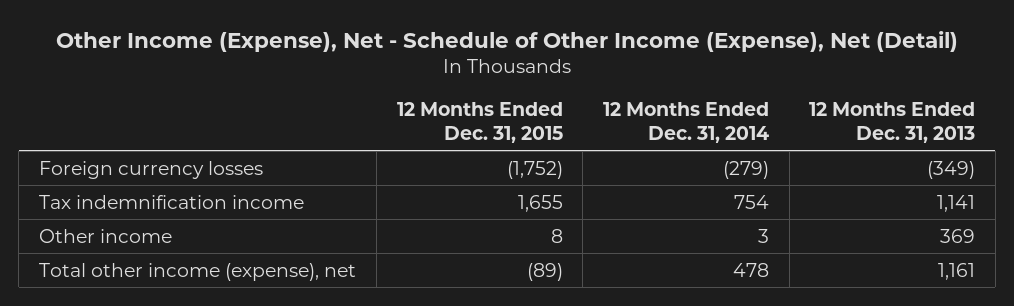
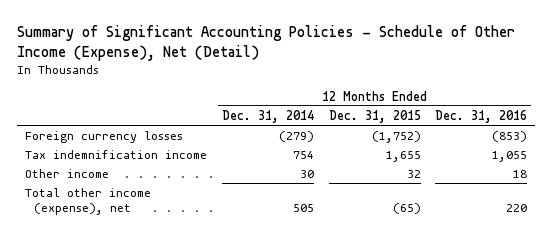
- Other Income (Expense), Net - Schedule of Other Income (Expense), Net (Detail)
+ Summary of Significant Accounting Policies - Schedule of Other Income (Expense), Net (Detail)
- | 12 Months Ended Dec. 31, 2015 | 12 Months Ended Dec. 31, 2014 | 12 Months Ended Dec. 31, 2013
+ | 12 Months Ended Dec. 31, 2014 | 12 Months Ended Dec. 31, 2015 | 12 Months Ended Dec. 31, 2016
- Other income | 8 | 3 | 369
- Total other income (expense), net | (89) | 478 | 1,161
+ Other income | 30 | 32 | 18
+ Total other income (expense), net | 505 | (65) | 220

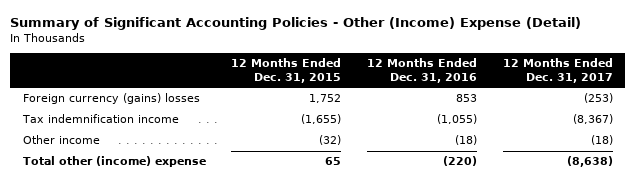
- Summary of Significant Accounting Policies - Schedule of Other Income (Expense), Net (Detail)
+ Summary of Significant Accounting Policies - Other (Income) Expense (Detail)
- | 12 Months Ended Dec. 31, 2014 | 12 Months Ended Dec. 31, 2015 | 12 Months Ended Dec. 31, 2016
+ | 12 Months Ended Dec. 31, 2015 | 12 Months Ended Dec. 31, 2016 | 12 Months Ended Dec. 31, 2017
- Foreign currency losses | (279) | (1,752) | (853)
- Tax indemnification income | 754 | 1,655 | 1,055
- Other income | 30 | 32 | 18
- Total other income (expense), net | 505 | (65) | 220
+ Foreign currency (gains) losses | 1,752 | 853 | (253)
+ Tax indemnification income | (1,655) | (1,055) | (8,367)
+ Other income | (32) | (18) | (18)
+ Total other (income) expense | 65 | (220) | (8,638)

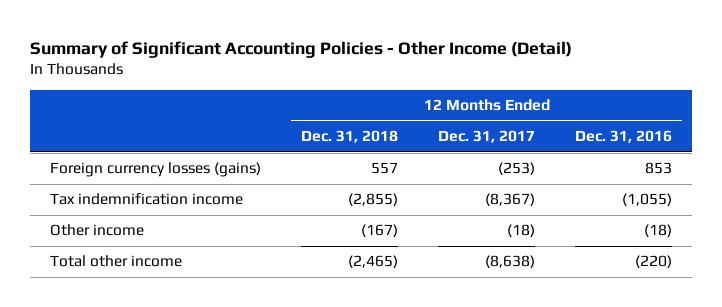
- Summary of Significant Accounting Policies - Other (Income) Expense (Detail)
+ Summary of Significant Accounting Policies - Other Income (Detail)
- | 12 Months Ended Dec. 31, 2015 | 12 Months Ended Dec. 31, 2016 | 12 Months Ended Dec. 31, 2017
+ | 12 Months Ended Dec. 31, 2018 | 12 Months Ended Dec. 31, 2017 | 12 Months Ended Dec. 31, 2016
- Foreign currency (gains) losses | 1,752 | 853 | (253)
+ Foreign currency losses (gains) | 557 | (253) | 853
- Total other (income) expense | 65 | (220) | (8,638)
+ Total other income | (2,465) | (8,638) | (220)

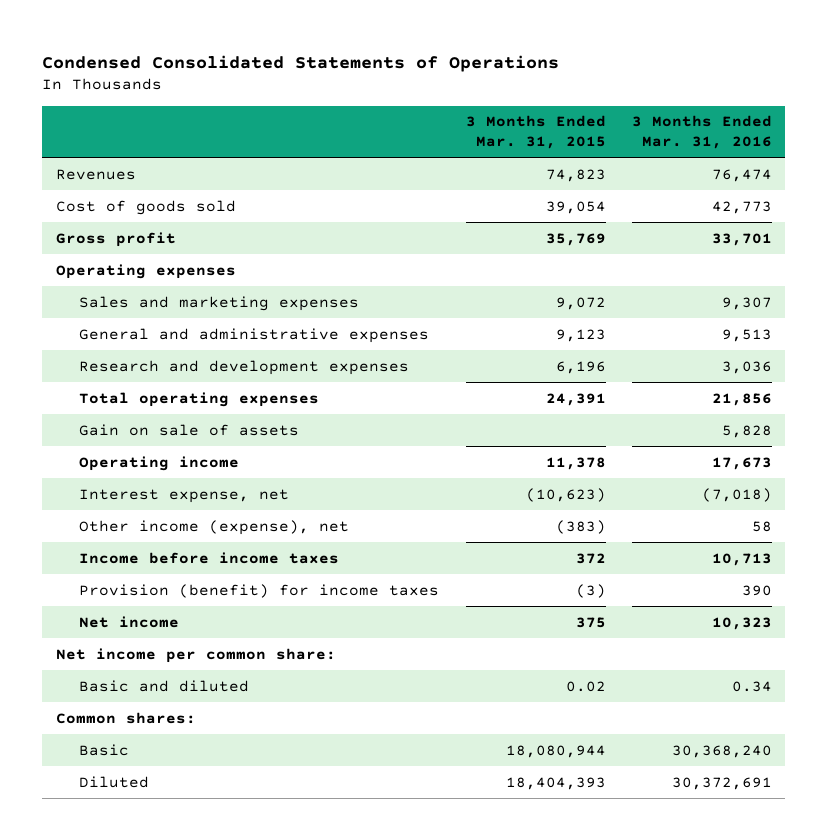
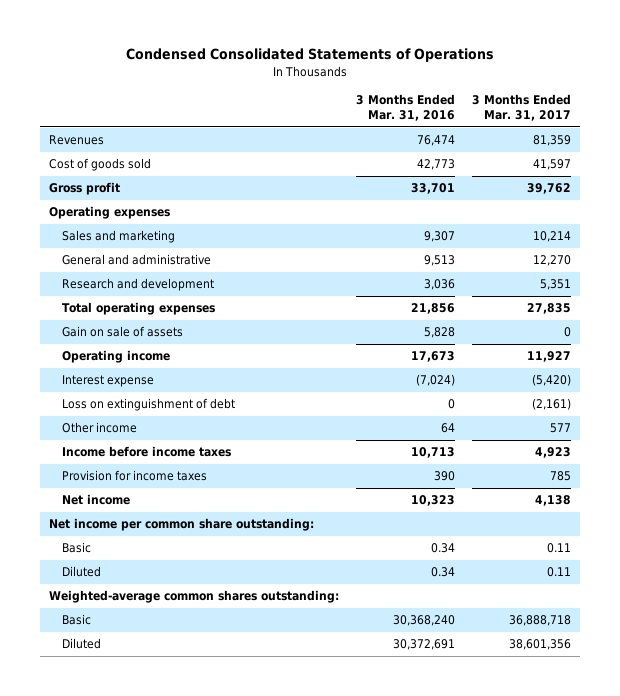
- | 3 Months Ended Mar. 31, 2015 | 3 Months Ended Mar. 31, 2016
+ | 3 Months Ended Mar. 31, 2016 | 3 Months Ended Mar. 31, 2017
- Sales and marketing expenses | 9,072 | 9,307
- General and administrative expenses | 9,123 | 9,513
- Research and development expenses | 6,196 | 3,036
+ Sales and marketing | 9,307 | 10,214
+ General and administrative | 9,513 | 12,270
+ Research and development | 3,036 | 5,351
- Interest expense, net | (10,623) | (7,018)
- Other income (expense), net | (383) | 58
+ Interest expense | (7,024) | (5,420)
+ Loss on extinguishment of debt | 0 | (2,161)
+ Other income | 64 | 577
- Provision (benefit) for income taxes | (3) | 390
+ Provision for income taxes | 390 | 785
- Net income per common share:
- Basic and diluted | 0.02 | 0.34
- Common shares:
+ Net income per common share outstanding:
+ Basic | 0.34 | 0.11
+ Diluted | 0.34 | 0.11
+ Weighted-average common shares outstanding:

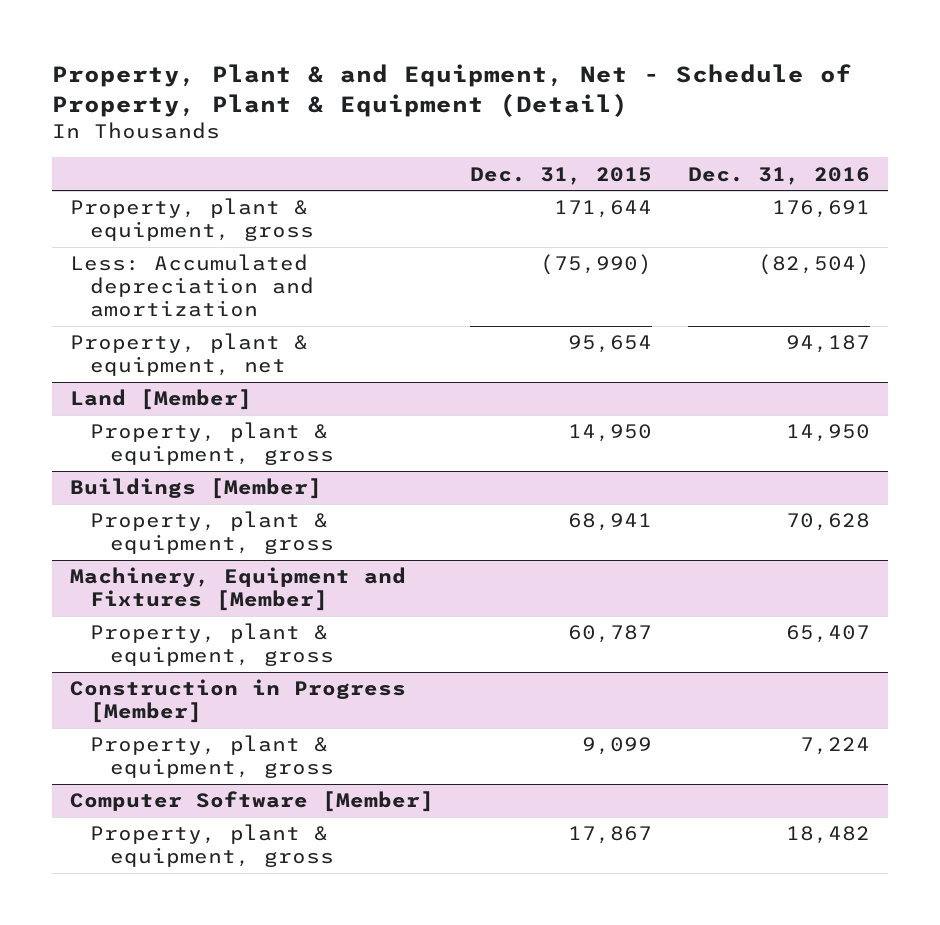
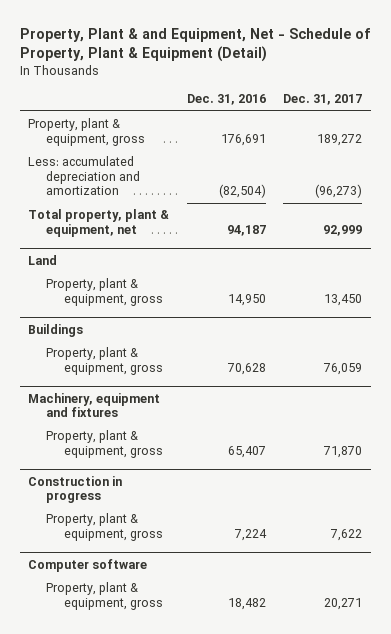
- | Dec. 31, 2015 | Dec. 31, 2016
+ | Dec. 31, 2016 | Dec. 31, 2017
- Less: Accumulated depreciation and amortization | (75,990) | (82,504)
- Property, plant & equipment, net | 95,654 | 94,187
- Land [Member]
+ Less: accumulated depreciation and amortization | (82,504) | (96,273)
+ Total property, plant & equipment, net | 94,187 | 92,999
+ Land
- Buildings [Member]
+ Buildings
- Machinery, Equipment and Fixtures [Member]
+ Machinery, equipment and fixtures
- Construction in Progress [Member]
+ Construction in progress
- Computer Software [Member]
+ Computer software

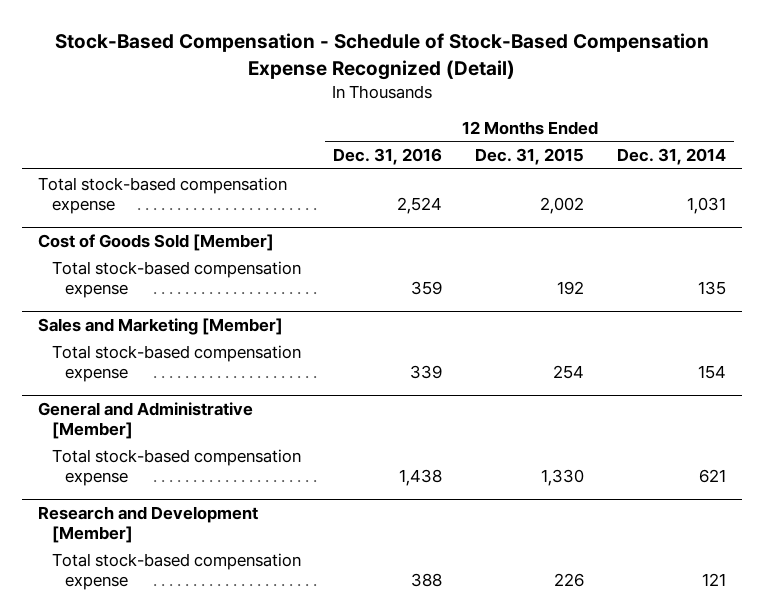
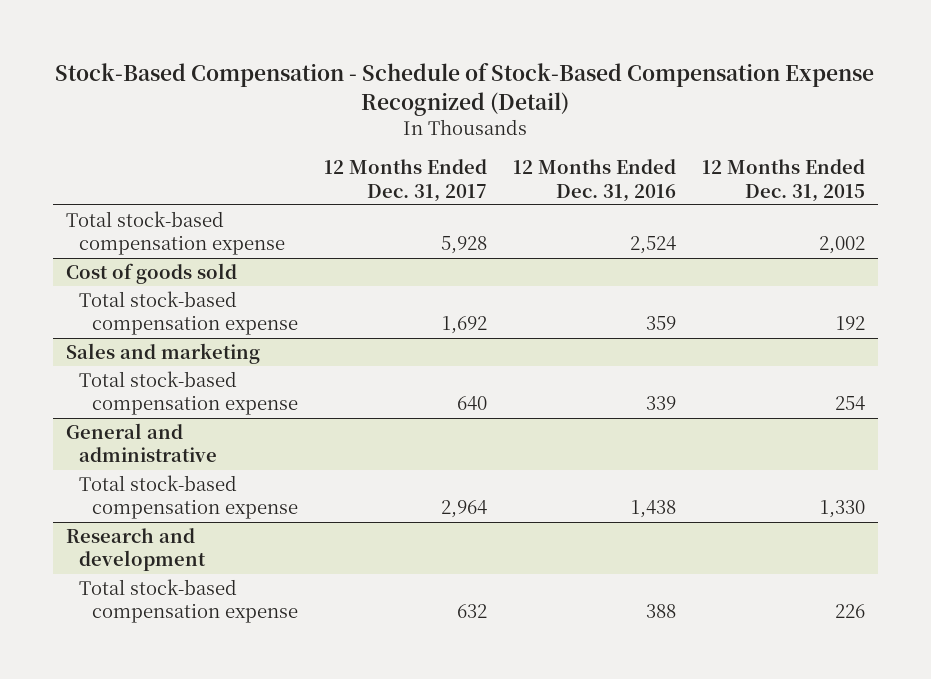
- | 12 Months Ended Dec. 31, 2016 | 12 Months Ended Dec. 31, 2015 | 12 Months Ended Dec. 31, 2014
+ | 12 Months Ended Dec. 31, 2017 | 12 Months Ended Dec. 31, 2016 | 12 Months Ended Dec. 31, 2015
- Cost of Goods Sold [Member]
+ Cost of goods sold
- Sales and Marketing [Member]
+ Sales and marketing
- General and Administrative [Member]
+ General and administrative
- Research and Development [Member]
+ Research and development

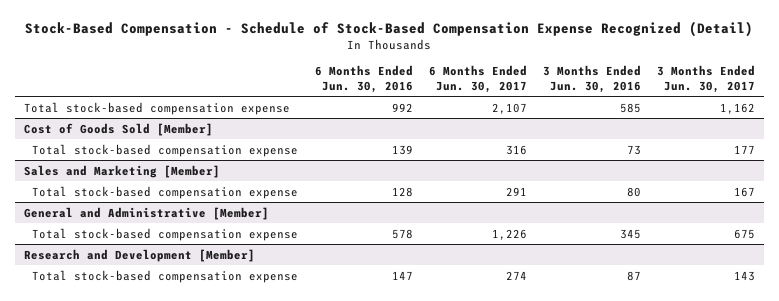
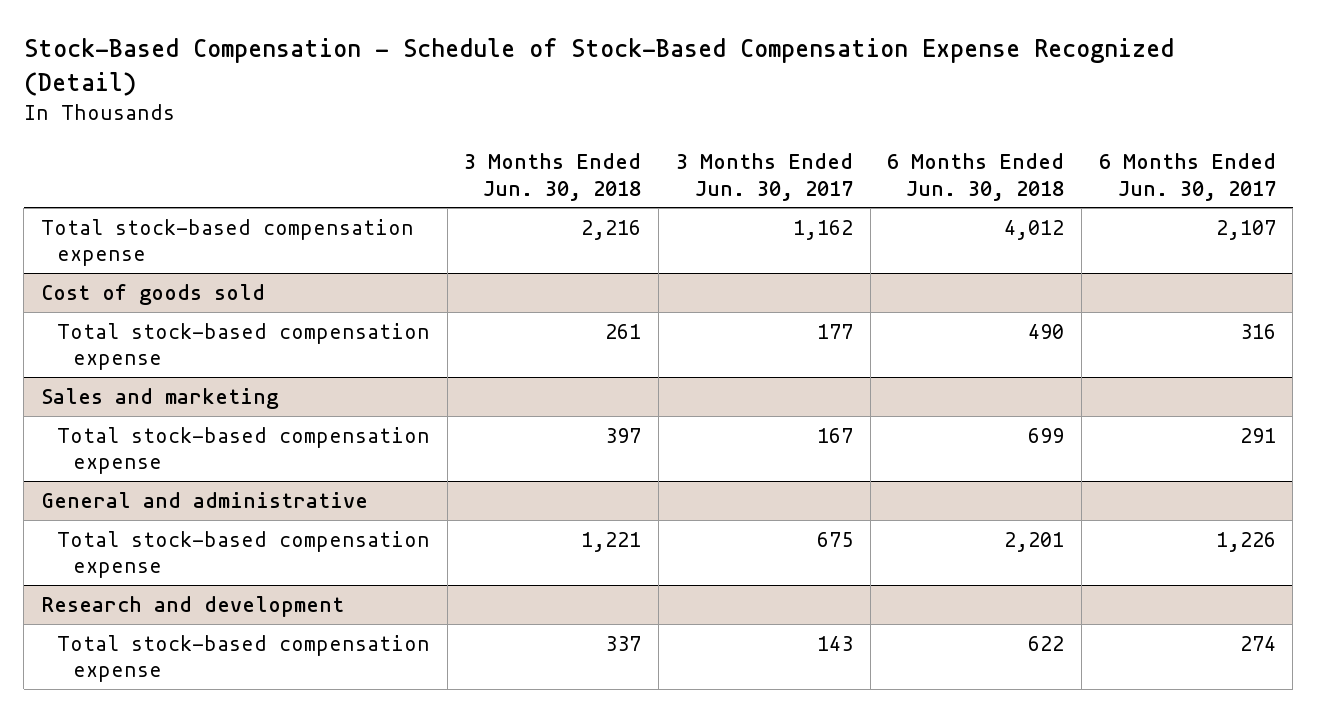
- | 6 Months Ended Jun. 30, 2016 | 6 Months Ended Jun. 30, 2017 | 3 Months Ended Jun. 30, 2016 | 3 Months Ended Jun. 30, 2017
+ | 3 Months Ended Jun. 30, 2018 | 3 Months Ended Jun. 30, 2017 | 6 Months Ended Jun. 30, 2018 | 6 Months Ended Jun. 30, 2017
- Cost of Goods Sold [Member]
+ Cost of goods sold
- Sales and Marketing [Member]
+ Sales and marketing
- General and Administrative [Member]
+ General and administrative
- Research and Development [Member]
+ Research and development

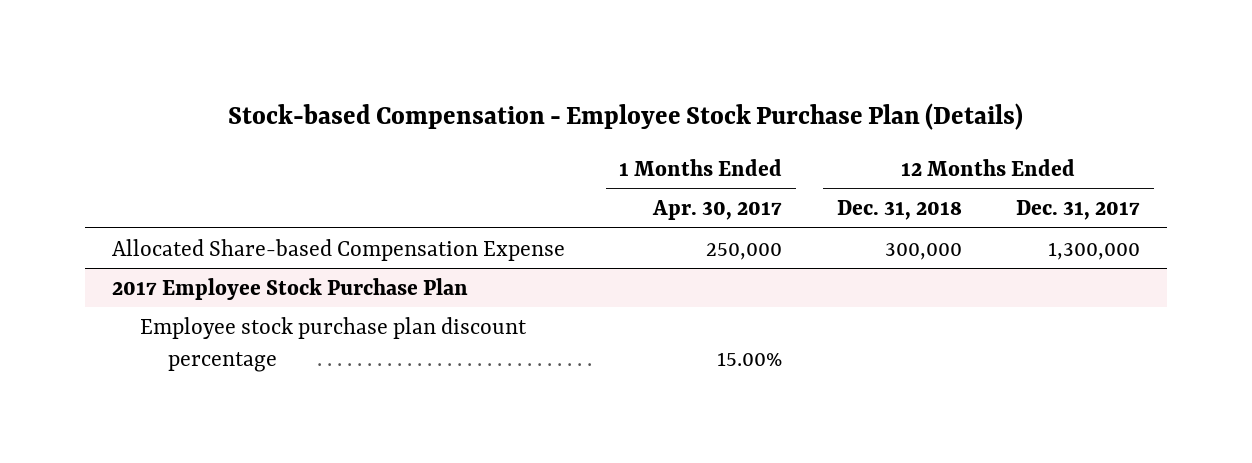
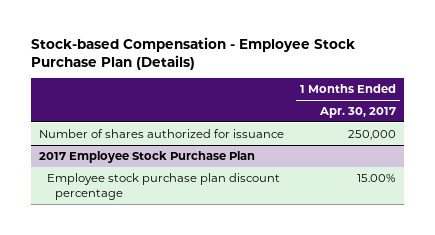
- | 1 Months Ended Apr. 30, 2017 | 12 Months Ended Dec. 31, 2018 | 12 Months Ended Dec. 31, 2017
+ | 1 Months Ended Apr. 30, 2017
- Allocated Share-based Compensation Expense | 250,000 | 300,000 | 1,300,000
+ Number of shares authorized for issuance | 250,000

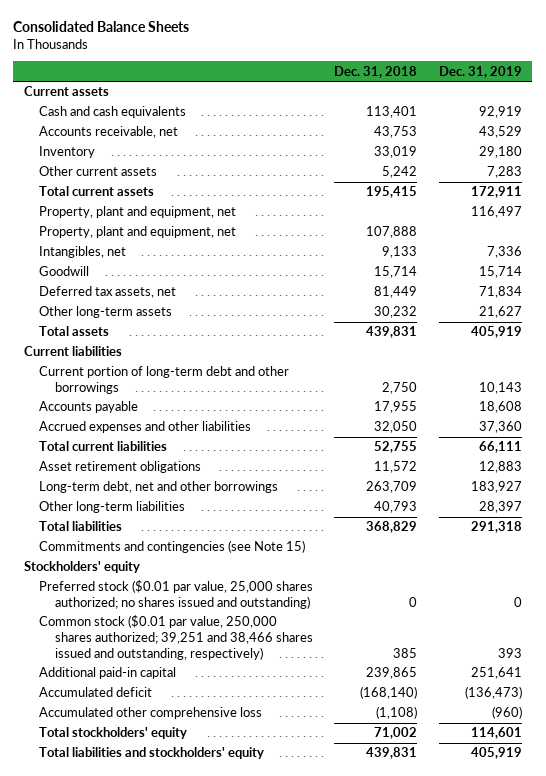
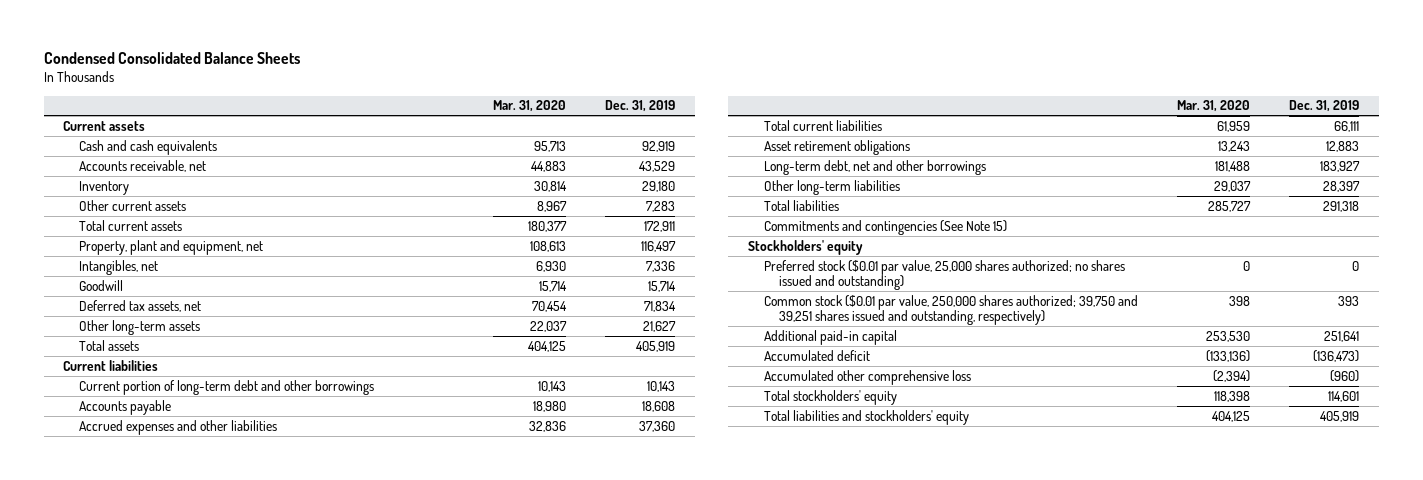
- Consolidated Balance Sheets
+ Condensed Consolidated Balance Sheets
- | Dec. 31, 2018 | Dec. 31, 2019
+ | Mar. 31, 2020 | Dec. 31, 2019
- Property, plant and equipment, net | 107,888 |
- Commitments and contingencies (see Note 15)
+ Commitments and contingencies (See Note 15)
- Common stock ($0.01 par value, 250,000 shares authorized; 39,251 and 38,466 shares issued and outstanding, respectively) | 385 | 393
+ Common stock ($0.01 par value, 250,000 shares authorized; 39,750 and 39,251 shares issued and outstanding, respectively) | 398 | 393

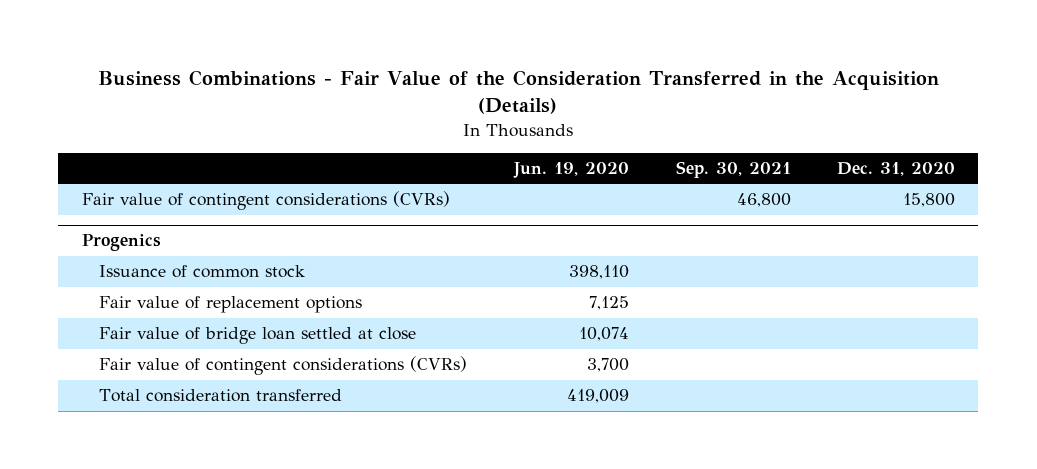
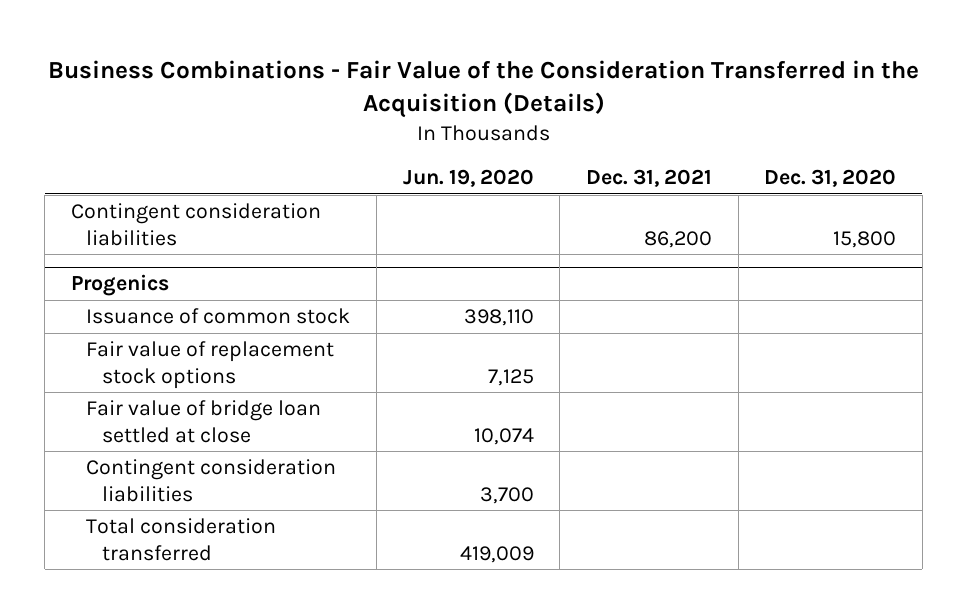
- | Jun. 19, 2020 | Sep. 30, 2021 | Dec. 31, 2020
+ | Jun. 19, 2020 | Dec. 31, 2021 | Dec. 31, 2020
- Fair value of contingent considerations (CVRs) | | 46,800 | 15,800
+ Contingent consideration liabilities | | 86,200 | 15,800
@ Progenics
- Fair value of replacement options | 7,125 | |
+ Fair value of replacement stock options | 7,125 | |
- Fair value of contingent considerations (CVRs) | 3,700 | |
+ Contingent consideration liabilities | 3,700 | |

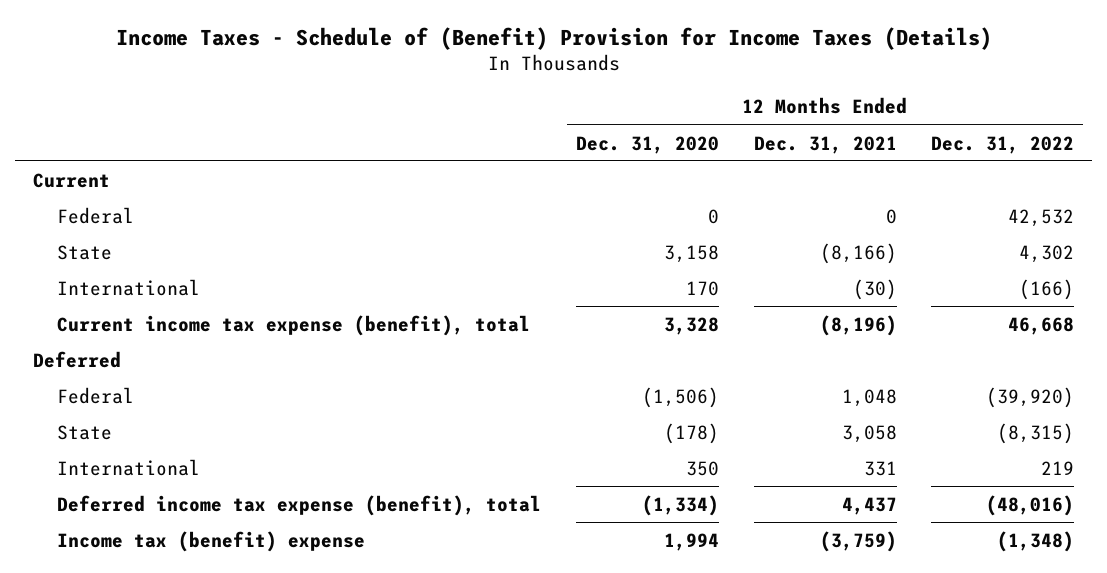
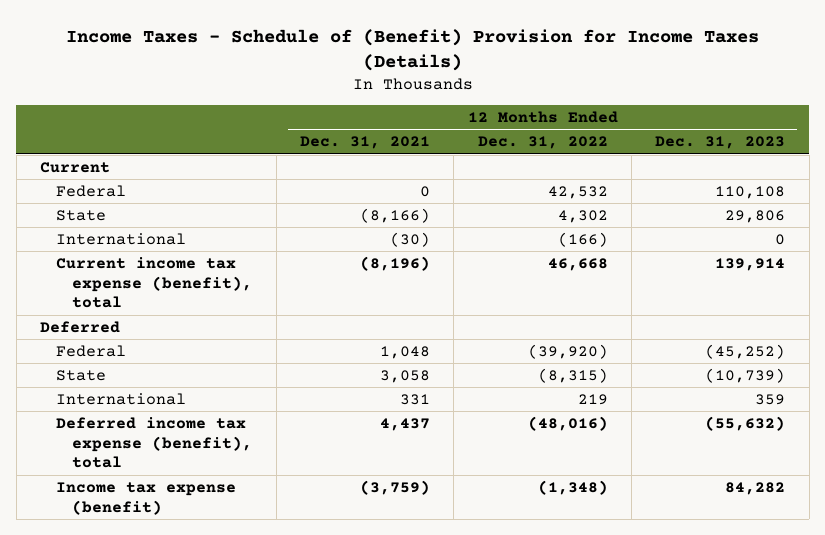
- | 12 Months Ended Dec. 31, 2020 | 12 Months Ended Dec. 31, 2021 | 12 Months Ended Dec. 31, 2022
+ | 12 Months Ended Dec. 31, 2021 | 12 Months Ended Dec. 31, 2022 | 12 Months Ended Dec. 31, 2023
- Income tax (benefit) expense | 1,994 | (3,759) | (1,348)
+ Income tax expense (benefit) | (3,759) | (1,348) | 84,282

